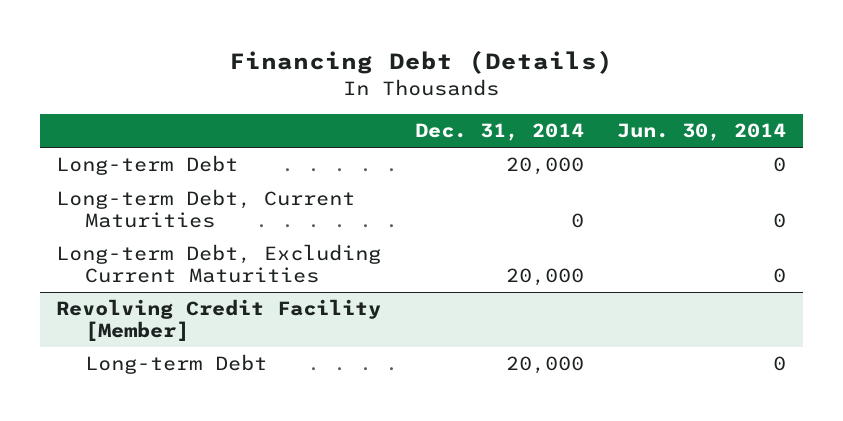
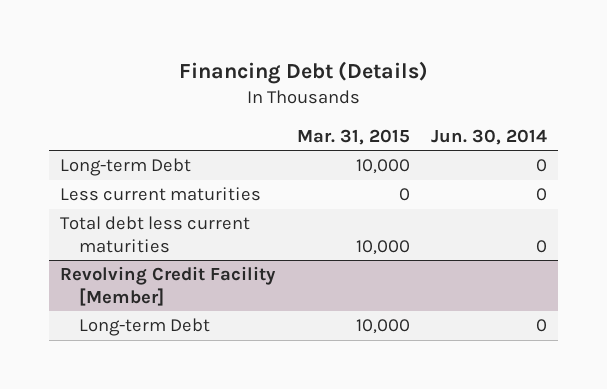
- | Dec. 31, 2014 | Jun. 30, 2014
+ | Mar. 31, 2015 | Jun. 30, 2014
- Long-term Debt, Current Maturities | 0 | 0
- Long-term Debt, Excluding Current Maturities | 20,000 | 0
+ Less current maturities | 0 | 0
+ Total debt less current maturities | 10,000 | 0

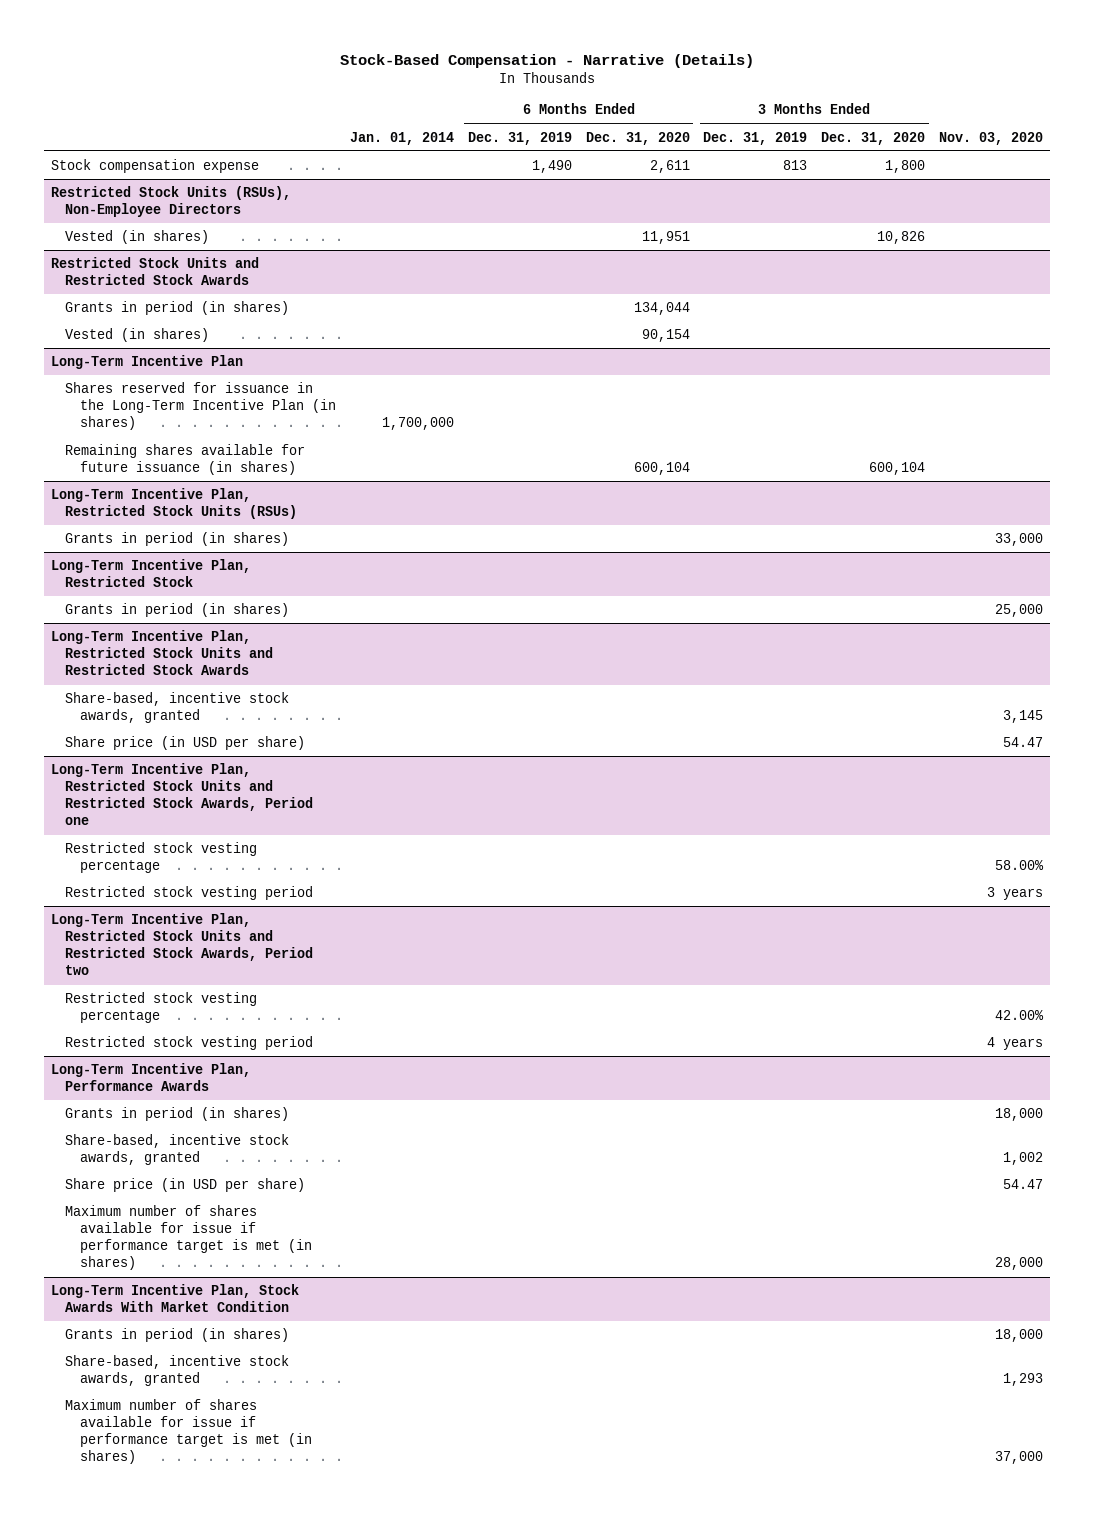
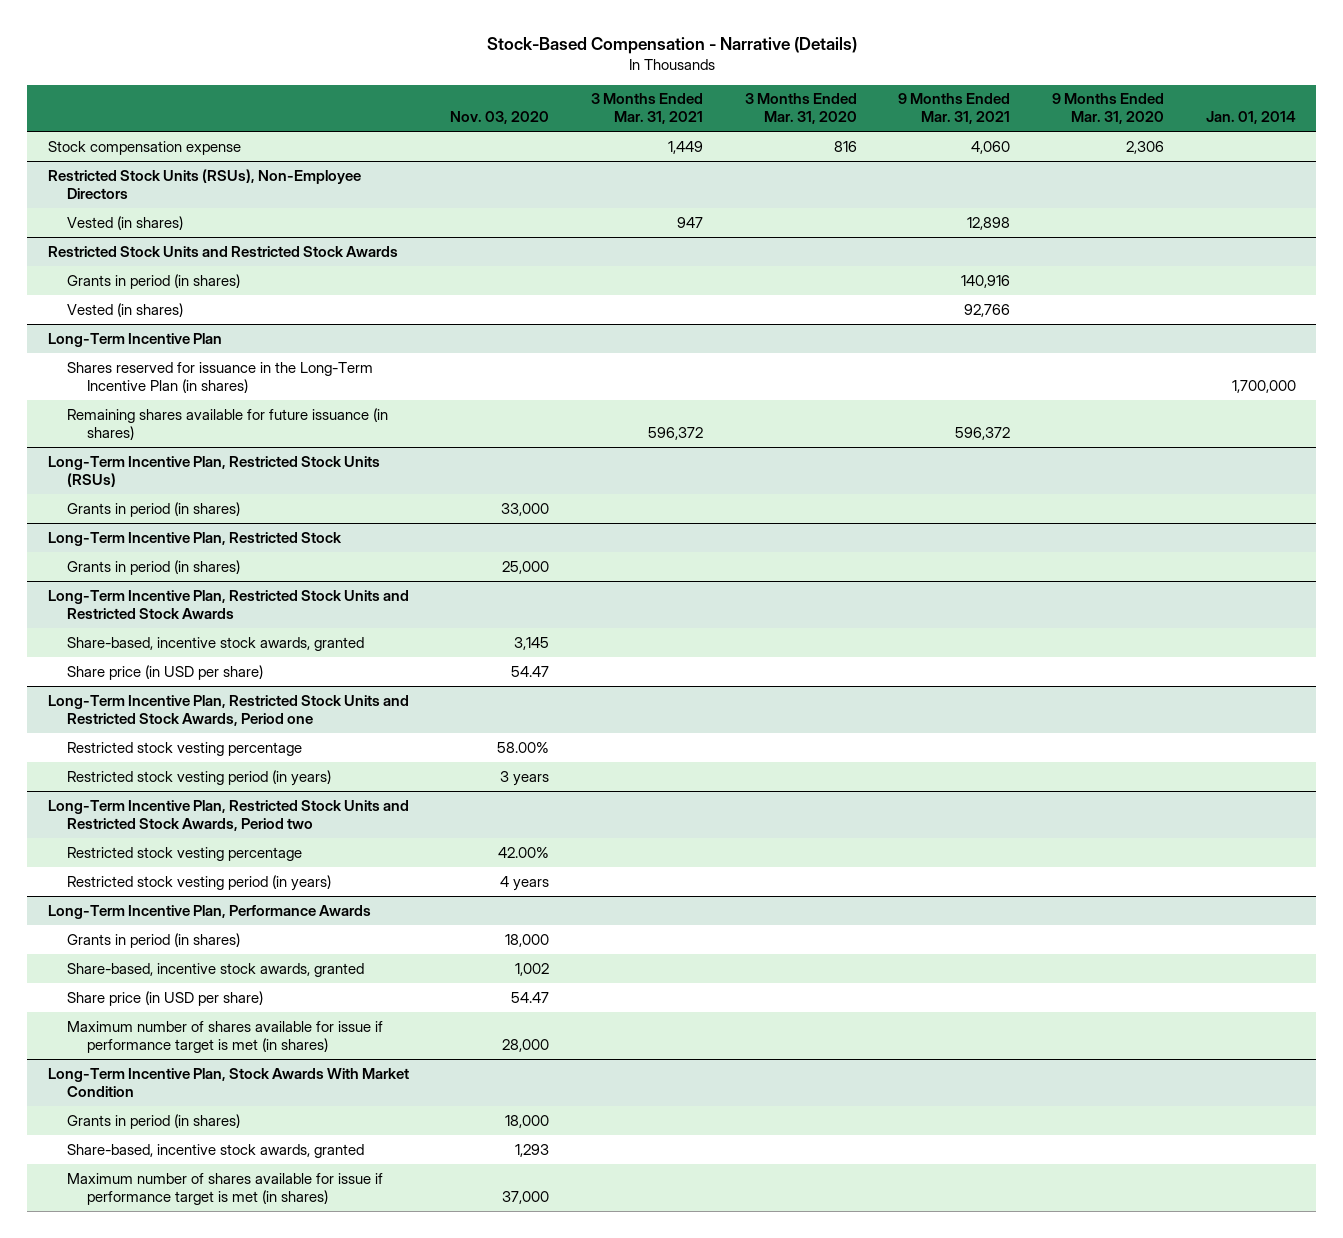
- | Jan. 01, 2014 | 6 Months Ended Dec. 31, 2019 | 6 Months Ended Dec. 31, 2020 | 3 Months Ended Dec. 31, 2019 | 3 Months Ended Dec. 31, 2020 | Nov. 03, 2020
+ | Nov. 03, 2020 | 3 Months Ended Mar. 31, 2021 | 3 Months Ended Mar. 31, 2020 | 9 Months Ended Mar. 31, 2021 | 9 Months Ended Mar. 31, 2020 | Jan. 01, 2014
@ Long-Term Incentive Plan, Restricted Stock Units and Restricted Stock Awards, Period one
- Restricted stock vesting period | | | | | | 3 years
+ Restricted stock vesting period (in years) | 3 years | | | | |
@ Long-Term Incentive Plan, Restricted Stock Units and Restricted Stock Awards, Period two
- Restricted stock vesting period | | | | | | 4 years
+ Restricted stock vesting period (in years) | 4 years | | | | |

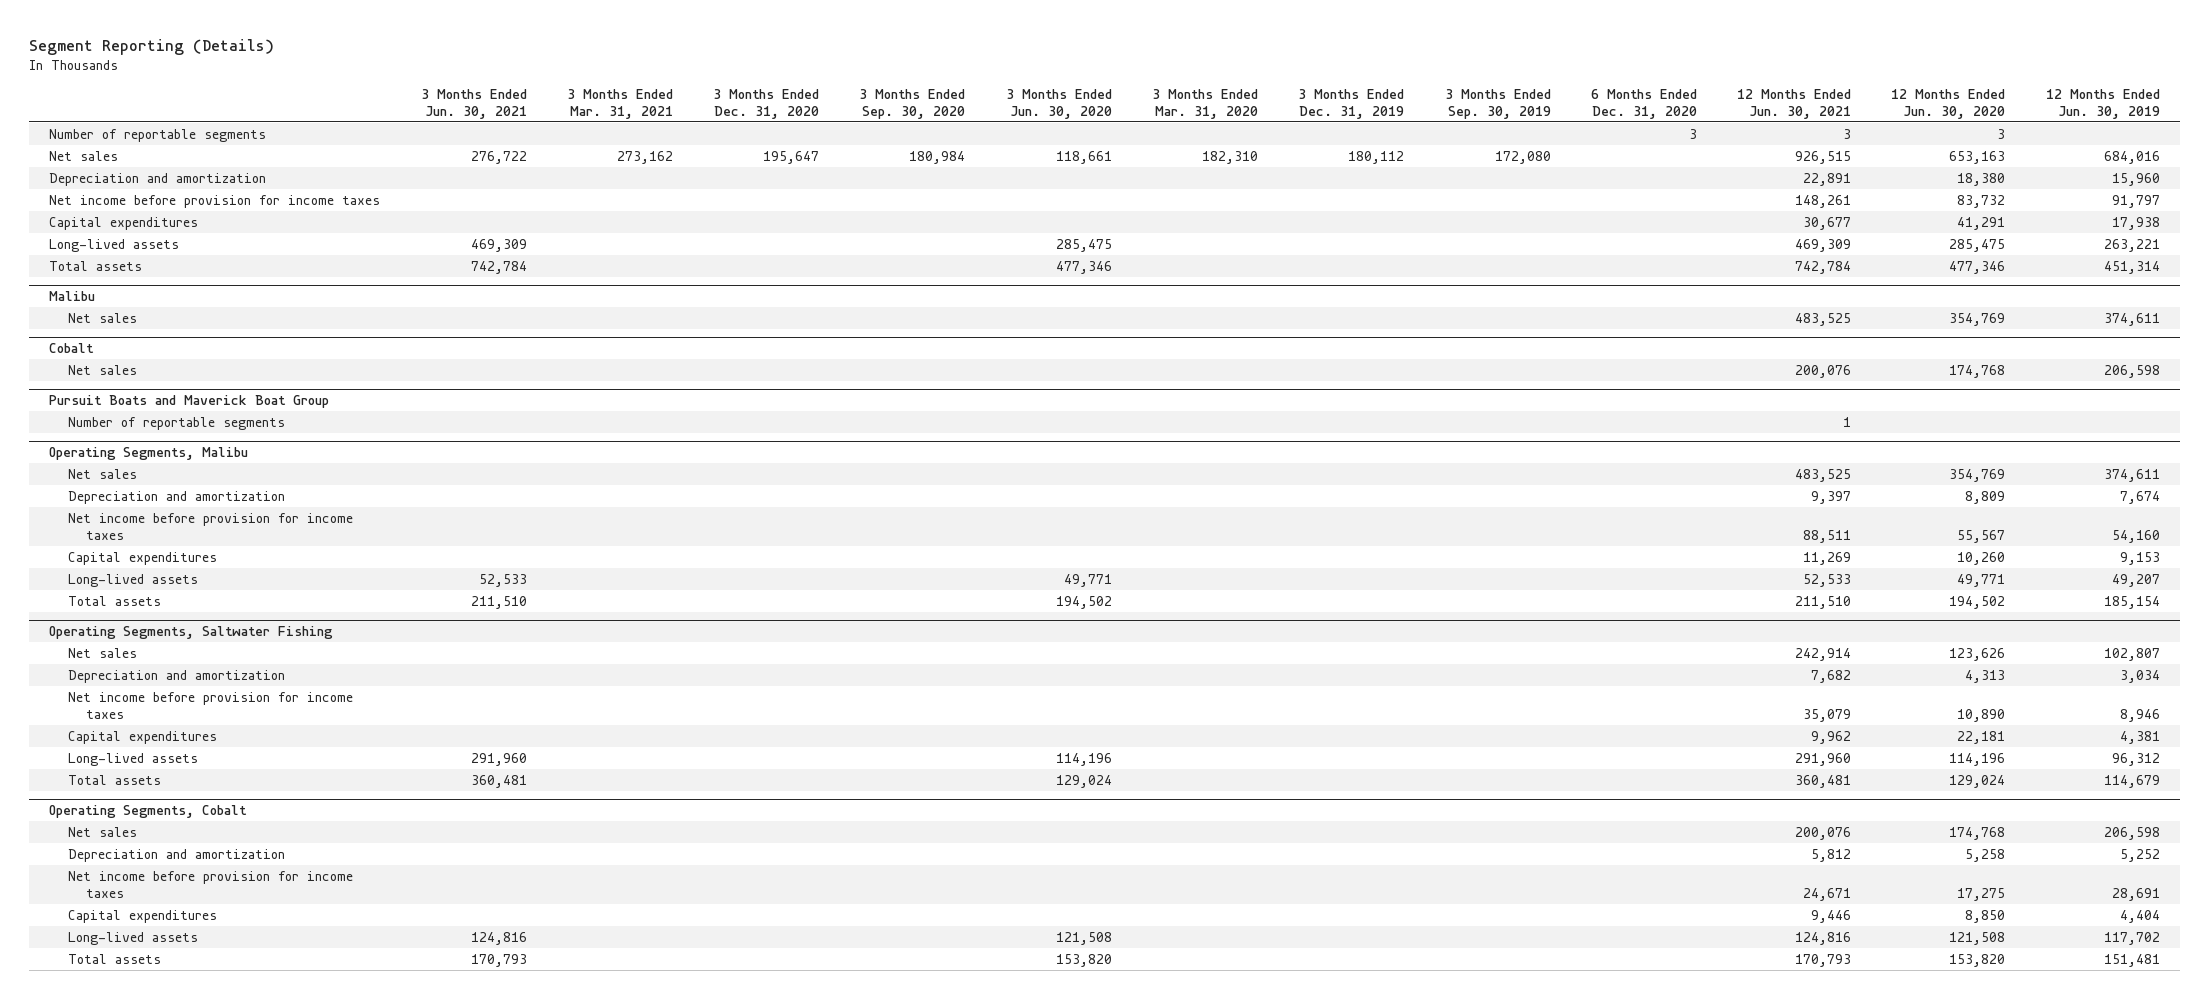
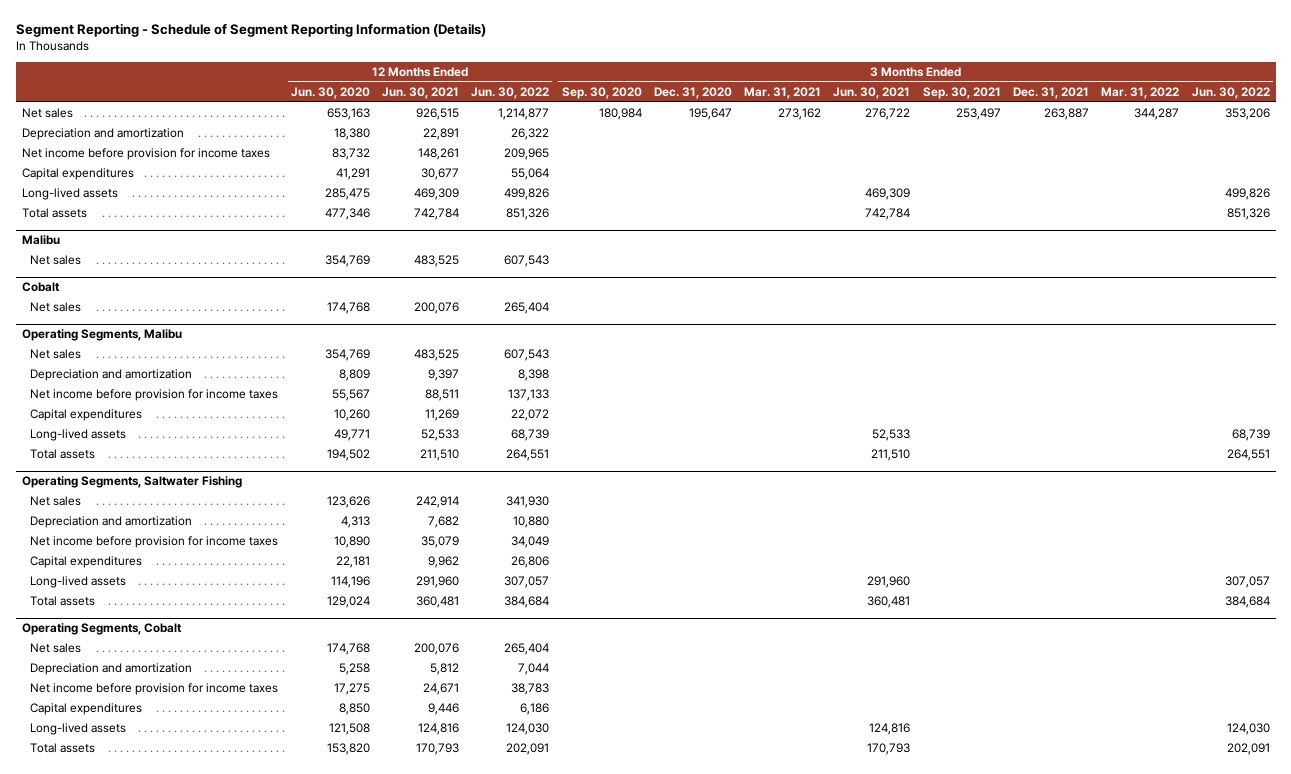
- Segment Reporting (Details)
+ Segment Reporting - Schedule of Segment Reporting Information (Details)
- | 3 Months Ended Jun. 30, 2021 | 3 Months Ended Mar. 31, 2021 | 3 Months Ended Dec. 31, 2020 | 3 Months Ended Sep. 30, 2020 | 3 Months Ended Jun. 30, 2020 | 3 Months Ended Mar. 31, 2020 | 3 Months Ended Dec. 31, 2019 | 3 Months Ended Sep. 30, 2019 | 6 Months Ended Dec. 31, 2020 | 12 Months Ended Jun. 30, 2021 | 12 Months Ended Jun. 30, 2020 | 12 Months Ended Jun. 30, 2019
+ | 12 Months Ended Jun. 30, 2020 | 12 Months Ended Jun. 30, 2021 | 12 Months Ended Jun. 30, 2022 | 3 Months Ended Sep. 30, 2020 | 3 Months Ended Dec. 31, 2020 | 3 Months Ended Mar. 31, 2021 | 3 Months Ended Jun. 30, 2021 | 3 Months Ended Sep. 30, 2021 | 3 Months Ended Dec. 31, 2021 | 3 Months Ended Mar. 31, 2022 | 3 Months Ended Jun. 30, 2022
- Number of reportable segments | | | | | | | | | 3 | 3 | 3 |
- Pursuit Boats and Maverick Boat Group
- Number of reportable segments | | | | | | | | | | 1 | |

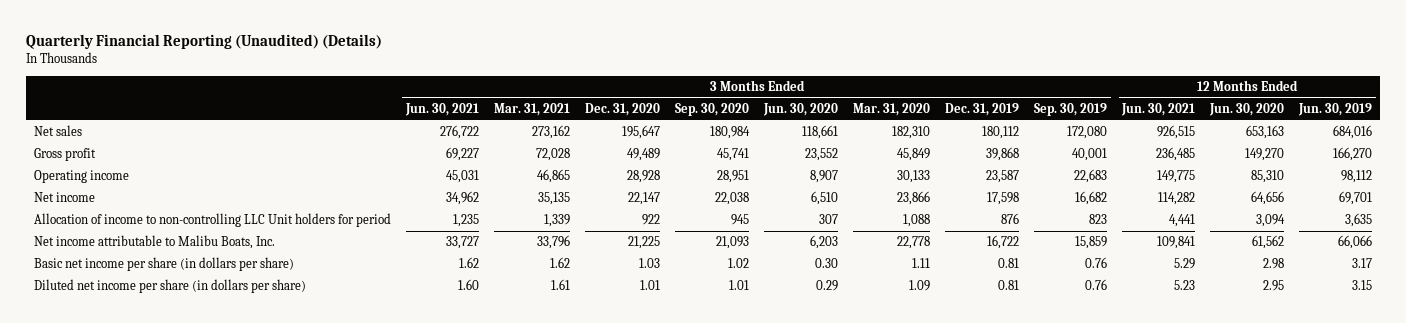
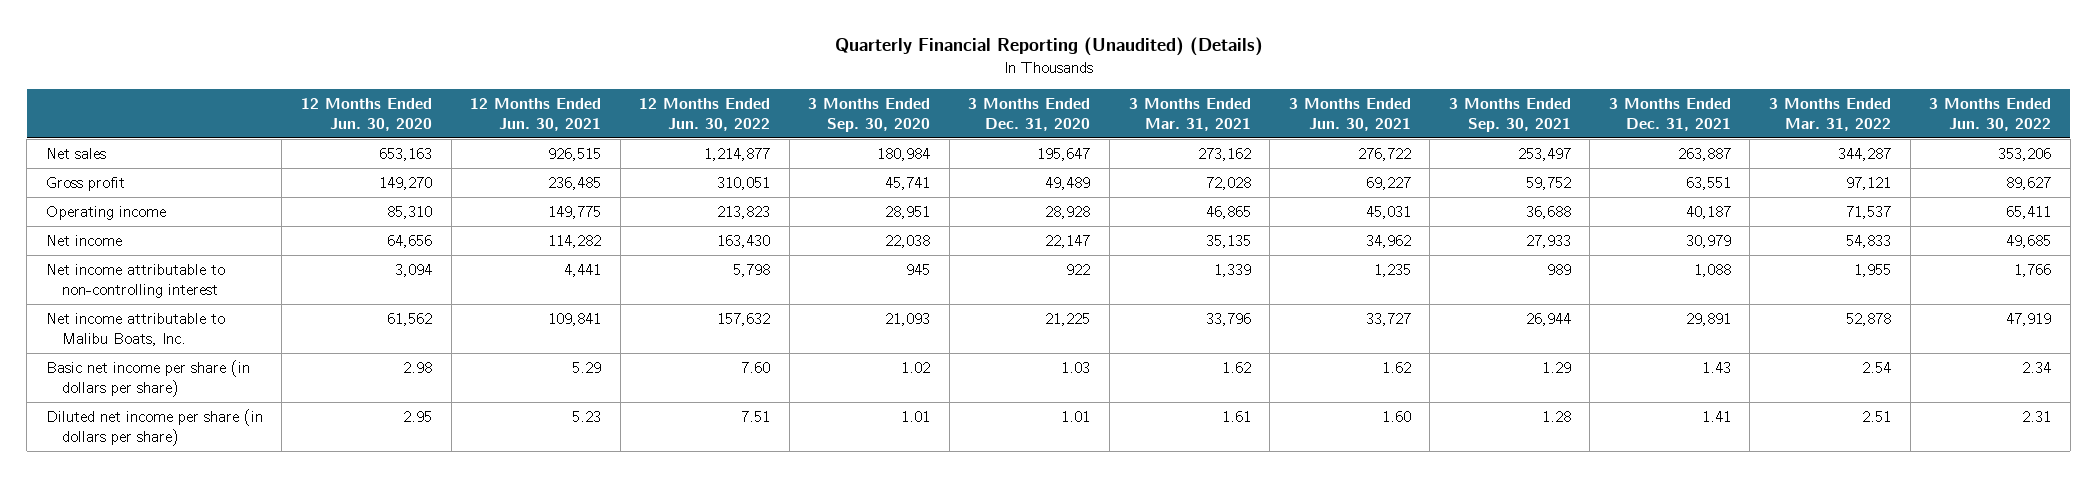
- | 3 Months Ended Jun. 30, 2021 | 3 Months Ended Mar. 31, 2021 | 3 Months Ended Dec. 31, 2020 | 3 Months Ended Sep. 30, 2020 | 3 Months Ended Jun. 30, 2020 | 3 Months Ended Mar. 31, 2020 | 3 Months Ended Dec. 31, 2019 | 3 Months Ended Sep. 30, 2019 | 12 Months Ended Jun. 30, 2021 | 12 Months Ended Jun. 30, 2020 | 12 Months Ended Jun. 30, 2019
+ | 12 Months Ended Jun. 30, 2020 | 12 Months Ended Jun. 30, 2021 | 12 Months Ended Jun. 30, 2022 | 3 Months Ended Sep. 30, 2020 | 3 Months Ended Dec. 31, 2020 | 3 Months Ended Mar. 31, 2021 | 3 Months Ended Jun. 30, 2021 | 3 Months Ended Sep. 30, 2021 | 3 Months Ended Dec. 31, 2021 | 3 Months Ended Mar. 31, 2022 | 3 Months Ended Jun. 30, 2022
- Allocation of income to non-controlling LLC Unit holders for period | 1,235 | 1,339 | 922 | 945 | 307 | 1,088 | 876 | 823 | 4,441 | 3,094 | 3,635
+ Net income attributable to non-controlling interest | 3,094 | 4,441 | 5,798 | 945 | 922 | 1,339 | 1,235 | 989 | 1,088 | 1,955 | 1,766

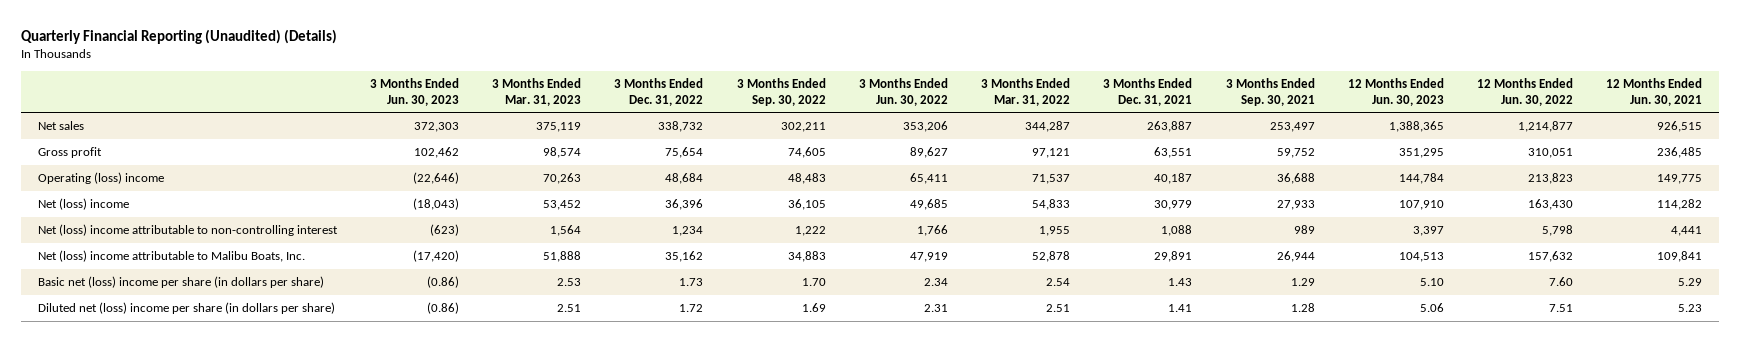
- | 12 Months Ended Jun. 30, 2020 | 12 Months Ended Jun. 30, 2021 | 12 Months Ended Jun. 30, 2022 | 3 Months Ended Sep. 30, 2020 | 3 Months Ended Dec. 31, 2020 | 3 Months Ended Mar. 31, 2021 | 3 Months Ended Jun. 30, 2021 | 3 Months Ended Sep. 30, 2021 | 3 Months Ended Dec. 31, 2021 | 3 Months Ended Mar. 31, 2022 | 3 Months Ended Jun. 30, 2022
+ | 3 Months Ended Jun. 30, 2023 | 3 Months Ended Mar. 31, 2023 | 3 Months Ended Dec. 31, 2022 | 3 Months Ended Sep. 30, 2022 | 3 Months Ended Jun. 30, 2022 | 3 Months Ended Mar. 31, 2022 | 3 Months Ended Dec. 31, 2021 | 3 Months Ended Sep. 30, 2021 | 12 Months Ended Jun. 30, 2023 | 12 Months Ended Jun. 30, 2022 | 12 Months Ended Jun. 30, 2021
- Operating income | 85,310 | 149,775 | 213,823 | 28,951 | 28,928 | 46,865 | 45,031 | 36,688 | 40,187 | 71,537 | 65,411
- Net income | 64,656 | 114,282 | 163,430 | 22,038 | 22,147 | 35,135 | 34,962 | 27,933 | 30,979 | 54,833 | 49,685
- Net income attributable to non-controlling interest | 3,094 | 4,441 | 5,798 | 945 | 922 | 1,339 | 1,235 | 989 | 1,088 | 1,955 | 1,766
- Net income attributable to Malibu Boats, Inc. | 61,562 | 109,841 | 157,632 | 21,093 | 21,225 | 33,796 | 33,727 | 26,944 | 29,891 | 52,878 | 47,919
- Basic net income per share (in dollars per share) | 2.98 | 5.29 | 7.60 | 1.02 | 1.03 | 1.62 | 1.62 | 1.29 | 1.43 | 2.54 | 2.34
- Diluted net income per share (in dollars per share) | 2.95 | 5.23 | 7.51 | 1.01 | 1.01 | 1.61 | 1.60 | 1.28 | 1.41 | 2.51 | 2.31
+ Operating (loss) income | (22,646) | 70,263 | 48,684 | 48,483 | 65,411 | 71,537 | 40,187 | 36,688 | 144,784 | 213,823 | 149,775
+ Net (loss) income | (18,043) | 53,452 | 36,396 | 36,105 | 49,685 | 54,833 | 30,979 | 27,933 | 107,910 | 163,430 | 114,282
+ Net (loss) income attributable to non-controlling interest | (623) | 1,564 | 1,234 | 1,222 | 1,766 | 1,955 | 1,088 | 989 | 3,397 | 5,798 | 4,441
+ Net (loss) income attributable to Malibu Boats, Inc. | (17,420) | 51,888 | 35,162 | 34,883 | 47,919 | 52,878 | 29,891 | 26,944 | 104,513 | 157,632 | 109,841
+ Basic net (loss) income per share (in dollars per share) | (0.86) | 2.53 | 1.73 | 1.70 | 2.34 | 2.54 | 1.43 | 1.29 | 5.10 | 7.60 | 5.29
+ Diluted net (loss) income per share (in dollars per share) | (0.86) | 2.51 | 1.72 | 1.69 | 2.31 | 2.51 | 1.41 | 1.28 | 5.06 | 7.51 | 5.23

